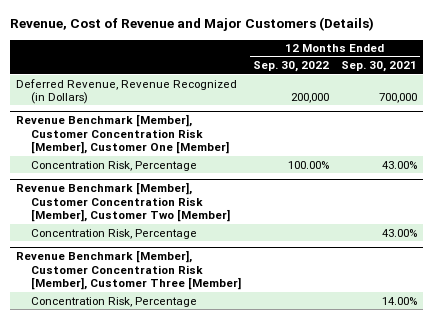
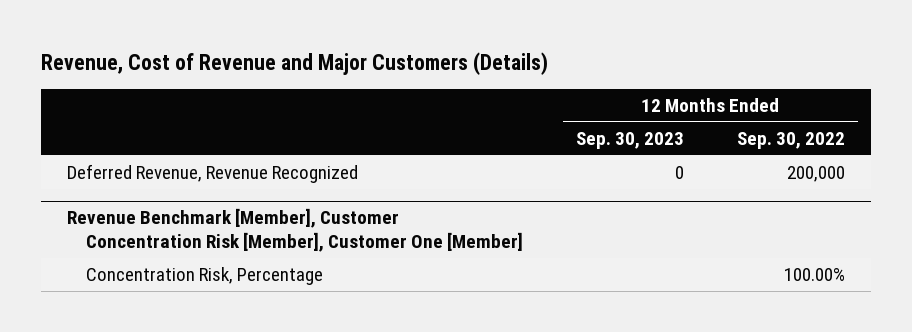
- | 12 Months Ended Sep. 30, 2022 | 12 Months Ended Sep. 30, 2021
+ | 12 Months Ended Sep. 30, 2023 | 12 Months Ended Sep. 30, 2022
- Deferred Revenue, Revenue Recognized (in Dollars) | 200,000 | 700,000
+ Deferred Revenue, Revenue Recognized | 0 | 200,000
- Revenue Benchmark [Member], Customer Concentration Risk [Member], Customer Two [Member]
- Concentration Risk, Percentage | | 43.00%
- Revenue Benchmark [Member], Customer Concentration Risk [Member], Customer Three [Member]
- Concentration Risk, Percentage | | 14.00%

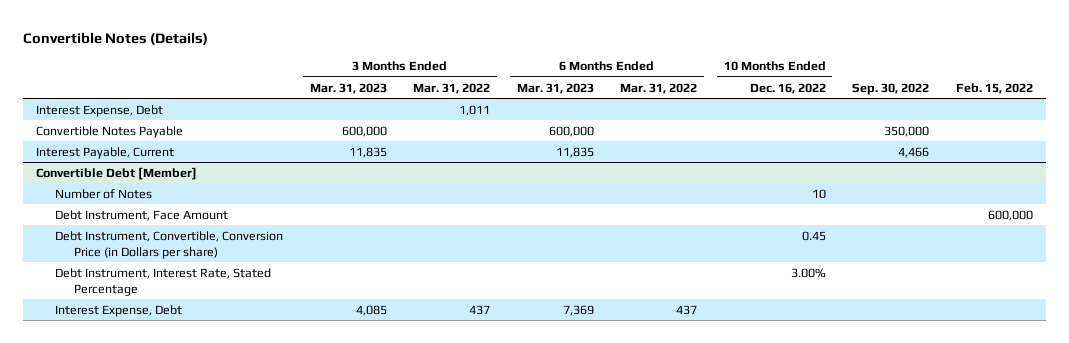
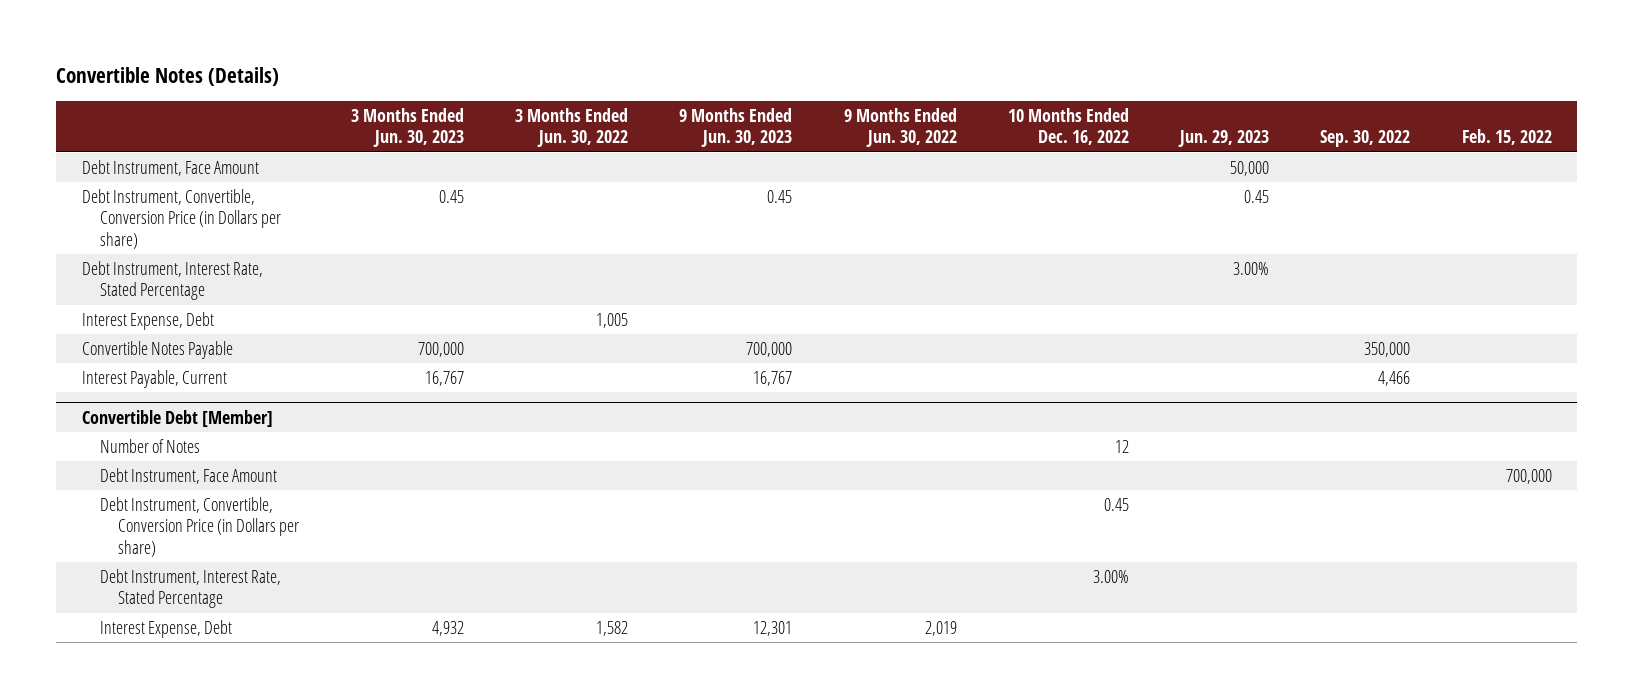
- | 3 Months Ended Mar. 31, 2023 | 3 Months Ended Mar. 31, 2022 | 6 Months Ended Mar. 31, 2023 | 6 Months Ended Mar. 31, 2022 | 10 Months Ended Dec. 16, 2022 | Sep. 30, 2022 | Feb. 15, 2022
+ | 3 Months Ended Jun. 30, 2023 | 3 Months Ended Jun. 30, 2022 | 9 Months Ended Jun. 30, 2023 | 9 Months Ended Jun. 30, 2022 | 10 Months Ended Dec. 16, 2022 | Jun. 29, 2023 | Sep. 30, 2022 | Feb. 15, 2022
+ Debt Instrument, Face Amount | | | | | | 50,000 | |
+ Debt Instrument, Convertible, Conversion Price (in Dollars per share) | 0.45 | | 0.45 | | | 0.45 | |
+ Debt Instrument, Interest Rate, Stated Percentage | | | | | | 3.00% | |
@ Convertible Debt [Member]
- Number of Notes | | | | | 10 | |
- Debt Instrument, Face Amount | | | | | | | 600,000
+ Number of Notes | | | | | 12 | | |
+ Debt Instrument, Face Amount | | | | | | | | 700,000

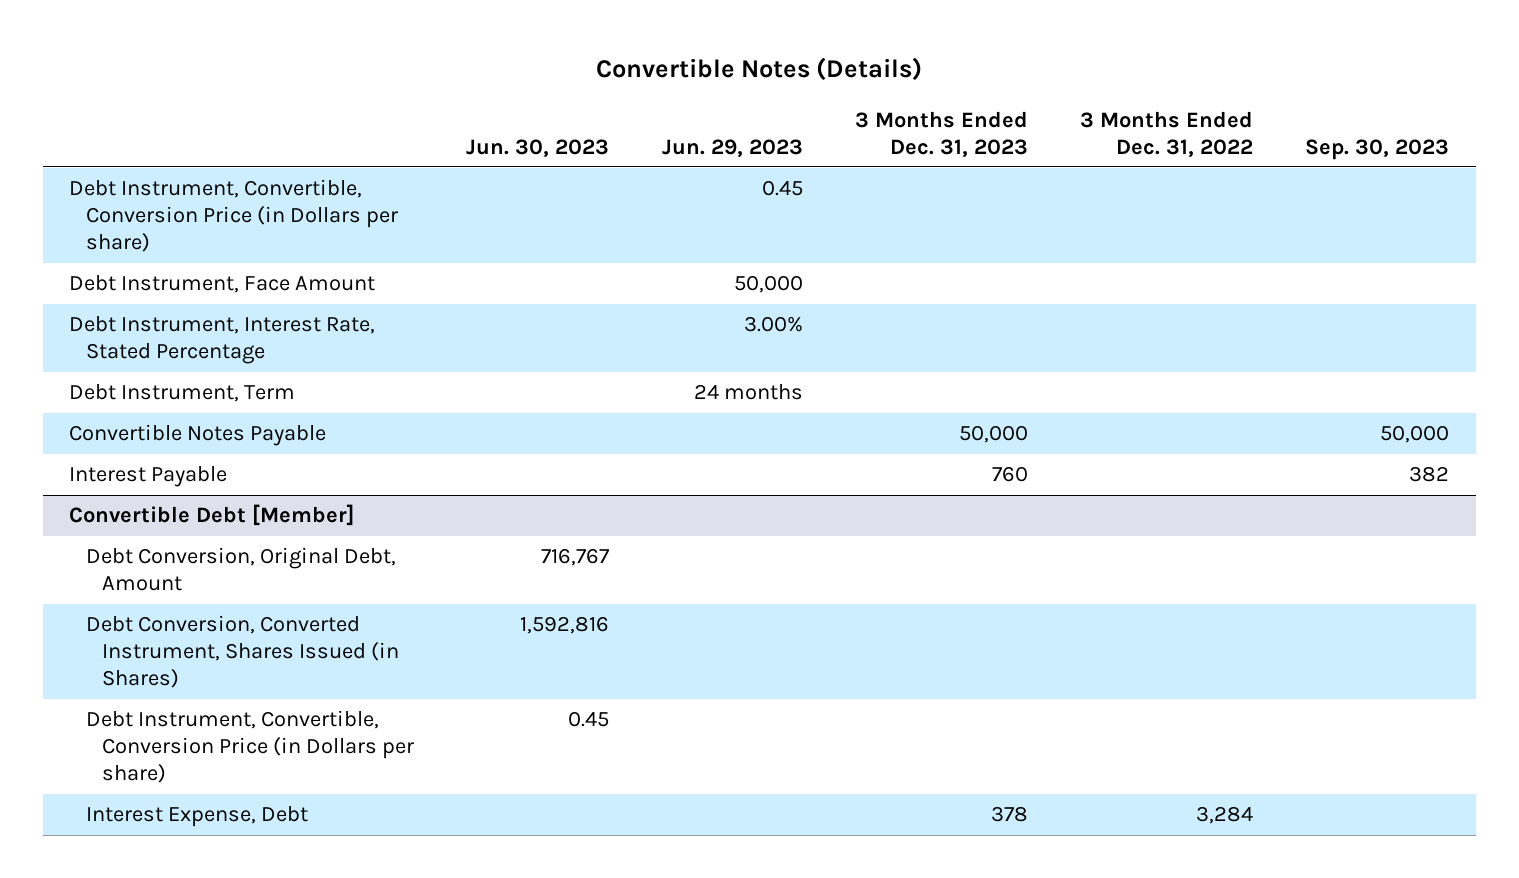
- | 3 Months Ended Jun. 30, 2023 | 3 Months Ended Jun. 30, 2022 | 9 Months Ended Jun. 30, 2023 | 9 Months Ended Jun. 30, 2022 | 10 Months Ended Dec. 16, 2022 | Jun. 29, 2023 | Sep. 30, 2022 | Feb. 15, 2022
+ | Jun. 30, 2023 | Jun. 29, 2023 | 3 Months Ended Dec. 31, 2023 | 3 Months Ended Dec. 31, 2022 | Sep. 30, 2023
moved down: Debt Instrument, Face Amount | | 50,000 | | |
- Interest Expense, Debt | | 1,005 | | | | | |
+ Debt Instrument, Term | | 24 months | | |
- Interest Payable, Current | 16,767 | | 16,767 | | | | 4,466 |
+ Interest Payable | | | 760 | | 382
@ Convertible Debt [Member]
- Number of Notes | | | | | 12 | | |
- Debt Instrument, Face Amount | | | | | | | | 700,000
+ Debt Conversion, Original Debt, Amount | 716,767 | | | |
+ Debt Conversion, Converted Instrument, Shares Issued (in Shares) | 1,592,816 | | | |
- Debt Instrument, Interest Rate, Stated Percentage | | | | | 3.00% | | |

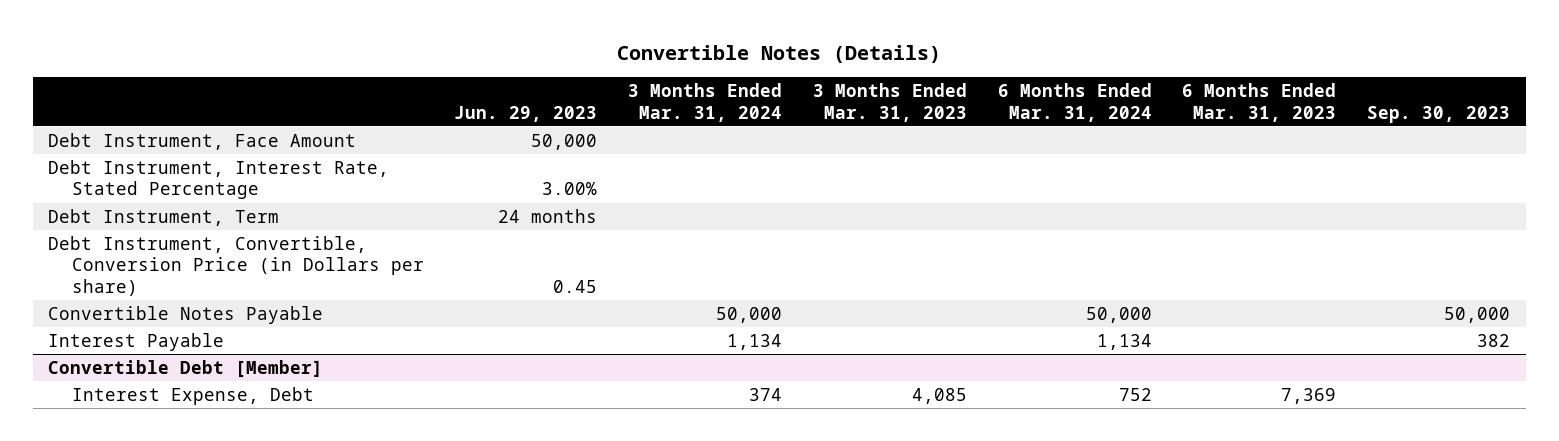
- | Jun. 30, 2023 | Jun. 29, 2023 | 3 Months Ended Dec. 31, 2023 | 3 Months Ended Dec. 31, 2022 | Sep. 30, 2023
+ | Jun. 29, 2023 | 3 Months Ended Mar. 31, 2024 | 3 Months Ended Mar. 31, 2023 | 6 Months Ended Mar. 31, 2024 | 6 Months Ended Mar. 31, 2023 | Sep. 30, 2023
moved down: Debt Instrument, Convertible, Conversion Price (in Dollars per share) | 0.45 | | | | |
@ Convertible Debt [Member]
- Debt Conversion, Original Debt, Amount | 716,767 | | | |
- Debt Conversion, Converted Instrument, Shares Issued (in Shares) | 1,592,816 | | | |
- Debt Instrument, Convertible, Conversion Price (in Dollars per share) | 0.45 | | | |

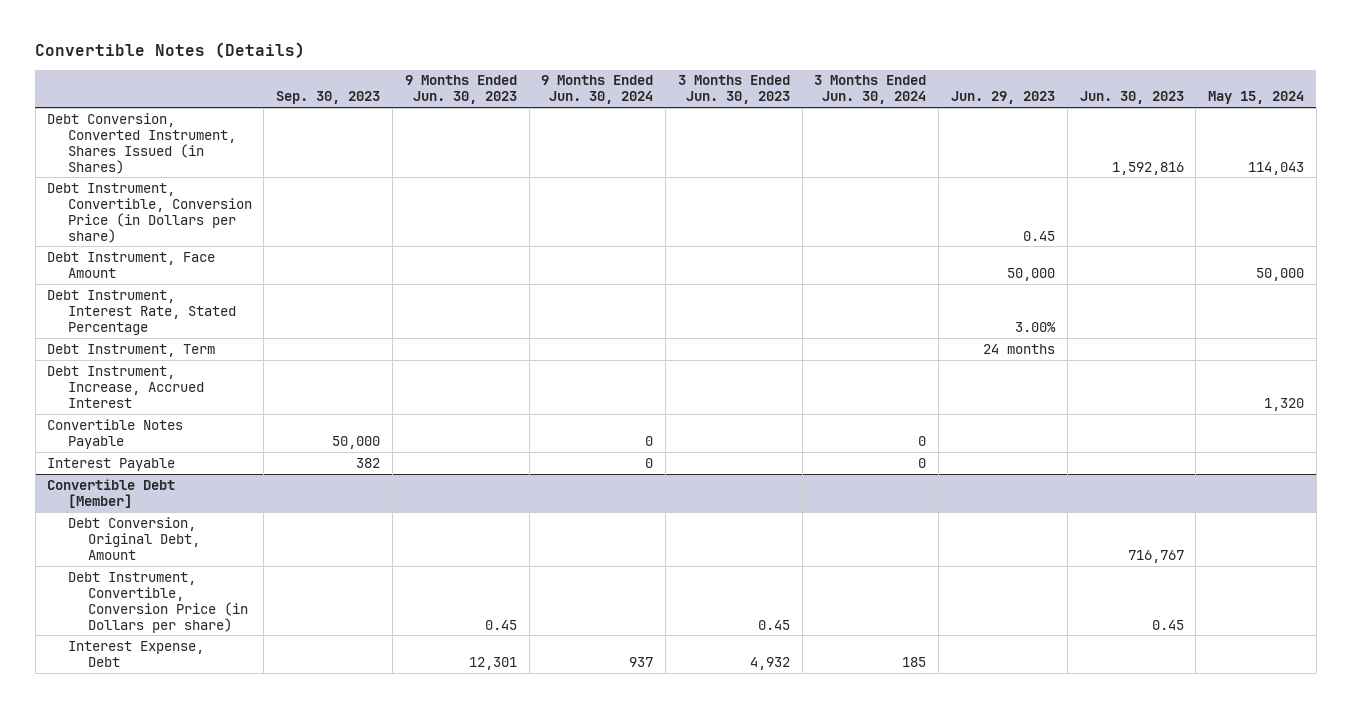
- | Jun. 29, 2023 | 3 Months Ended Mar. 31, 2024 | 3 Months Ended Mar. 31, 2023 | 6 Months Ended Mar. 31, 2024 | 6 Months Ended Mar. 31, 2023 | Sep. 30, 2023
+ | Sep. 30, 2023 | 9 Months Ended Jun. 30, 2023 | 9 Months Ended Jun. 30, 2024 | 3 Months Ended Jun. 30, 2023 | 3 Months Ended Jun. 30, 2024 | Jun. 29, 2023 | Jun. 30, 2023 | May 15, 2024
+ Debt Conversion, Converted Instrument, Shares Issued (in Shares) | | | | | | | 1,592,816 | 114,043
moved up: Debt Instrument, Convertible, Conversion Price (in Dollars per share) | | | | | | 0.45 | |
+ Debt Instrument, Increase, Accrued Interest | | | | | | | | 1,320
@ Convertible Debt [Member]
+ Debt Conversion, Original Debt, Amount | | | | | | | 716,767 |
+ Debt Instrument, Convertible, Conversion Price (in Dollars per share) | | 0.45 | | 0.45 | | | 0.45 |

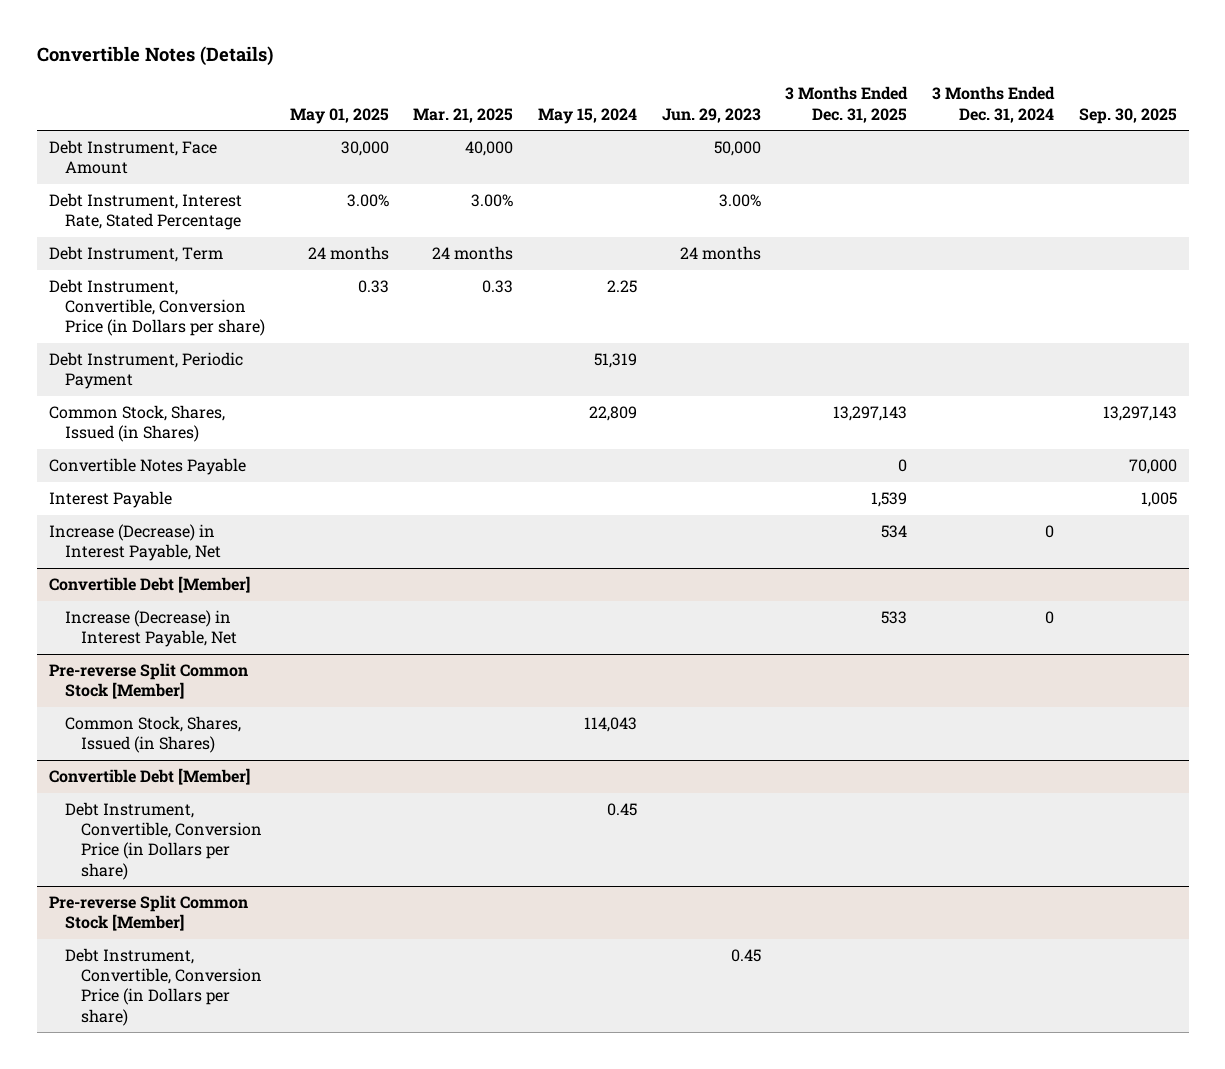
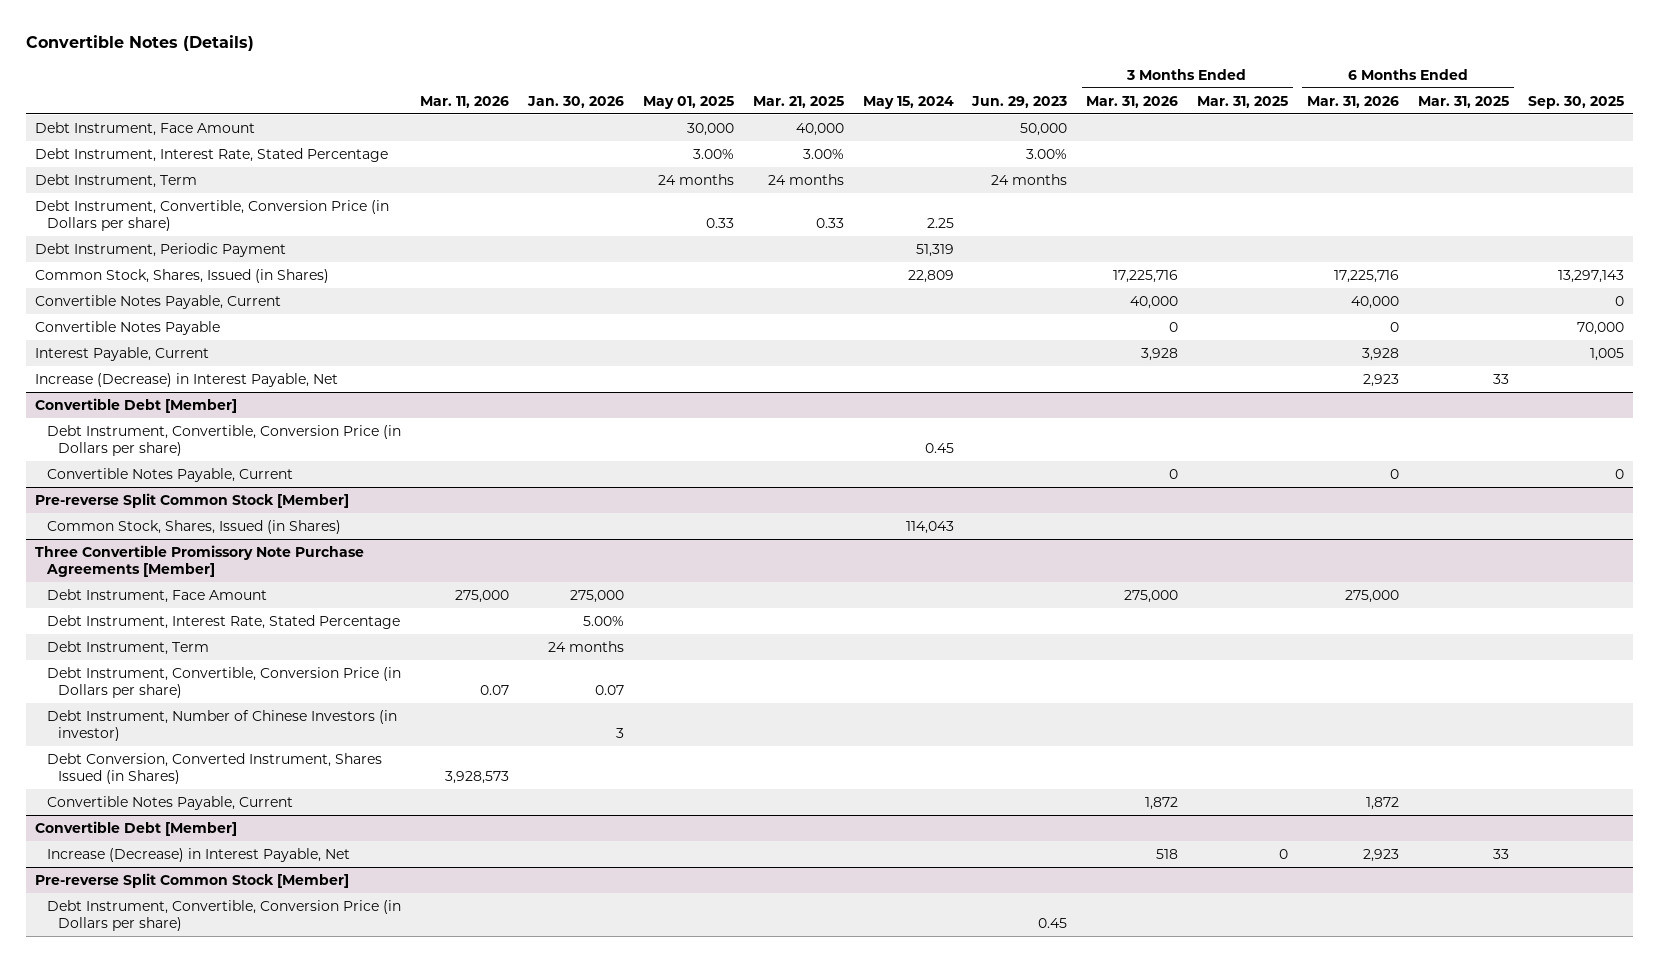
- | May 01, 2025 | Mar. 21, 2025 | May 15, 2024 | Jun. 29, 2023 | 3 Months Ended Dec. 31, 2025 | 3 Months Ended Dec. 31, 2024 | Sep. 30, 2025
+ | Mar. 11, 2026 | Jan. 30, 2026 | May 01, 2025 | Mar. 21, 2025 | May 15, 2024 | Jun. 29, 2023 | 3 Months Ended Mar. 31, 2026 | 3 Months Ended Mar. 31, 2025 | 6 Months Ended Mar. 31, 2026 | 6 Months Ended Mar. 31, 2025 | Sep. 30, 2025
+ Convertible Notes Payable, Current | | | | | | | 40,000 | | 40,000 | | 0
- Interest Payable | | | | | 1,539 | | 1,005
+ Interest Payable, Current | | | | | | | 3,928 | | 3,928 | | 1,005
@ Convertible Debt [Member]
moved up: Debt Instrument, Convertible, Conversion Price (in Dollars per share) | | | | | 0.45 | | | | | |
+ Convertible Notes Payable, Current | | | | | | | 0 | | 0 | | 0
+ Three Convertible Promissory Note Purchase Agreements [Member]
+ Debt Instrument, Face Amount | 275,000 | 275,000 | | | | | 275,000 | | 275,000 | |
+ Debt Instrument, Interest Rate, Stated Percentage | | 5.00% | | | | | | | | |
+ Debt Instrument, Term | | 24 months | | | | | | | | |
+ Debt Instrument, Convertible, Conversion Price (in Dollars per share) | 0.07 | 0.07 | | | | | | | | |
+ Debt Instrument, Number of Chinese Investors (in investor) | | 3 | | | | | | | | |
+ Debt Conversion, Converted Instrument, Shares Issued (in Shares) | 3,928,573 | | | | | | | | | |
+ Convertible Notes Payable, Current | | | | | | | 1,872 | | 1,872 | |
@ Convertible Debt [Member]
moved down: Increase (Decrease) in Interest Payable, Net | | | | | | | 518 | 0 | 2,923 | 33 |

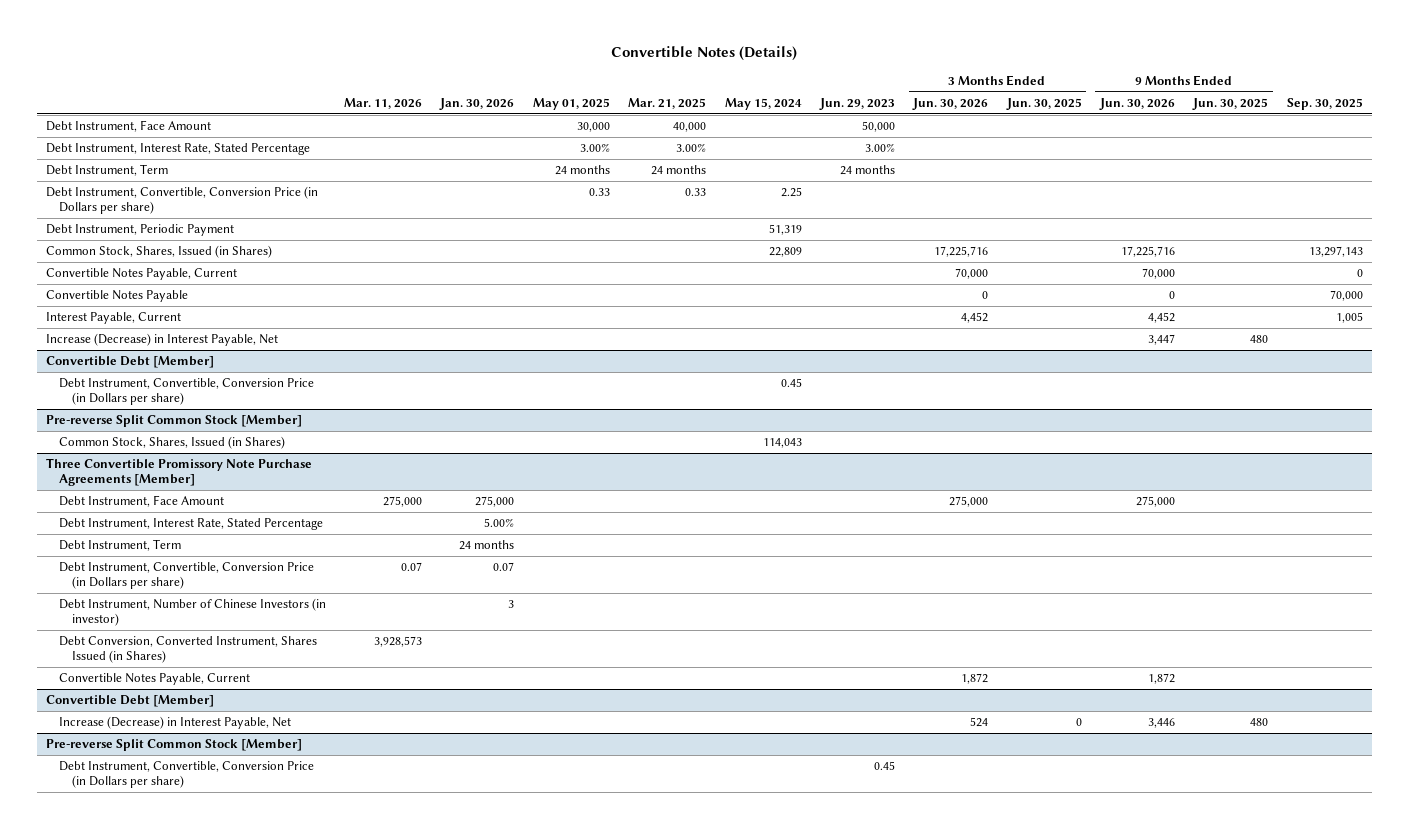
- | Mar. 11, 2026 | Jan. 30, 2026 | May 01, 2025 | Mar. 21, 2025 | May 15, 2024 | Jun. 29, 2023 | 3 Months Ended Mar. 31, 2026 | 3 Months Ended Mar. 31, 2025 | 6 Months Ended Mar. 31, 2026 | 6 Months Ended Mar. 31, 2025 | Sep. 30, 2025
+ | Mar. 11, 2026 | Jan. 30, 2026 | May 01, 2025 | Mar. 21, 2025 | May 15, 2024 | Jun. 29, 2023 | 3 Months Ended Jun. 30, 2026 | 3 Months Ended Jun. 30, 2025 | 9 Months Ended Jun. 30, 2026 | 9 Months Ended Jun. 30, 2025 | Sep. 30, 2025
@ Convertible Debt [Member]
- Convertible Notes Payable, Current | | | | | | | 0 | | 0 | | 0

